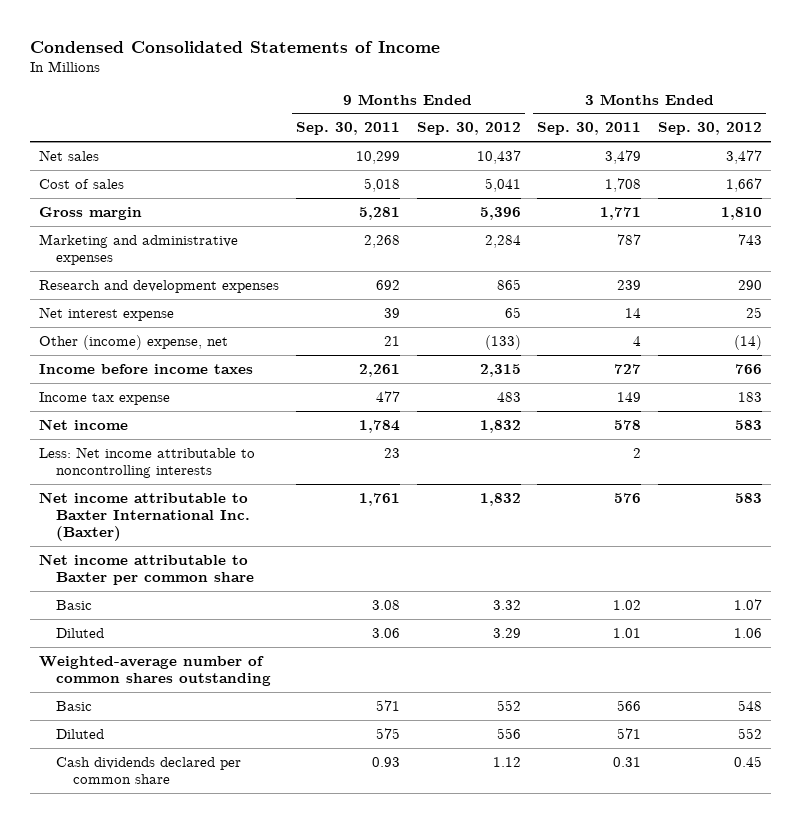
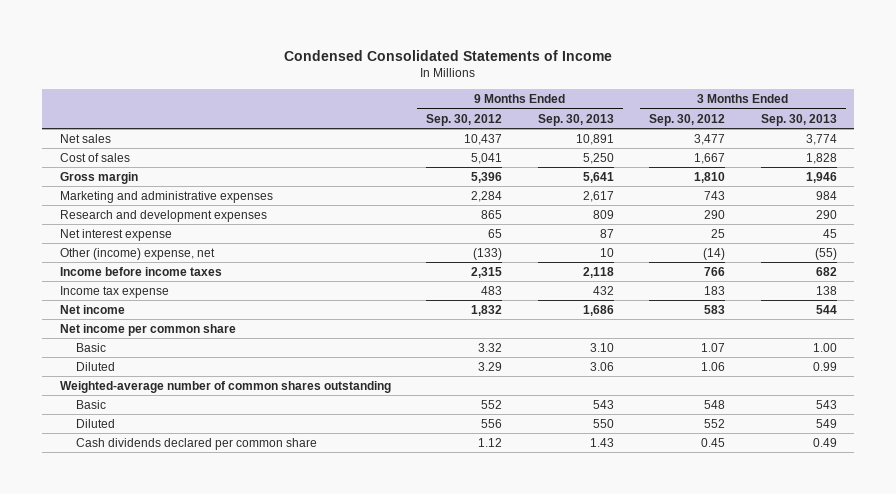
- | 9 Months Ended Sep. 30, 2011 | 9 Months Ended Sep. 30, 2012 | 3 Months Ended Sep. 30, 2011 | 3 Months Ended Sep. 30, 2012
+ | 9 Months Ended Sep. 30, 2012 | 9 Months Ended Sep. 30, 2013 | 3 Months Ended Sep. 30, 2012 | 3 Months Ended Sep. 30, 2013
- Less: Net income attributable to noncontrolling interests | 23 | | 2 |
- Net income attributable to Baxter International Inc. (Baxter) | 1,761 | 1,832 | 576 | 583
- Net income attributable to Baxter per common share
+ Net income per common share

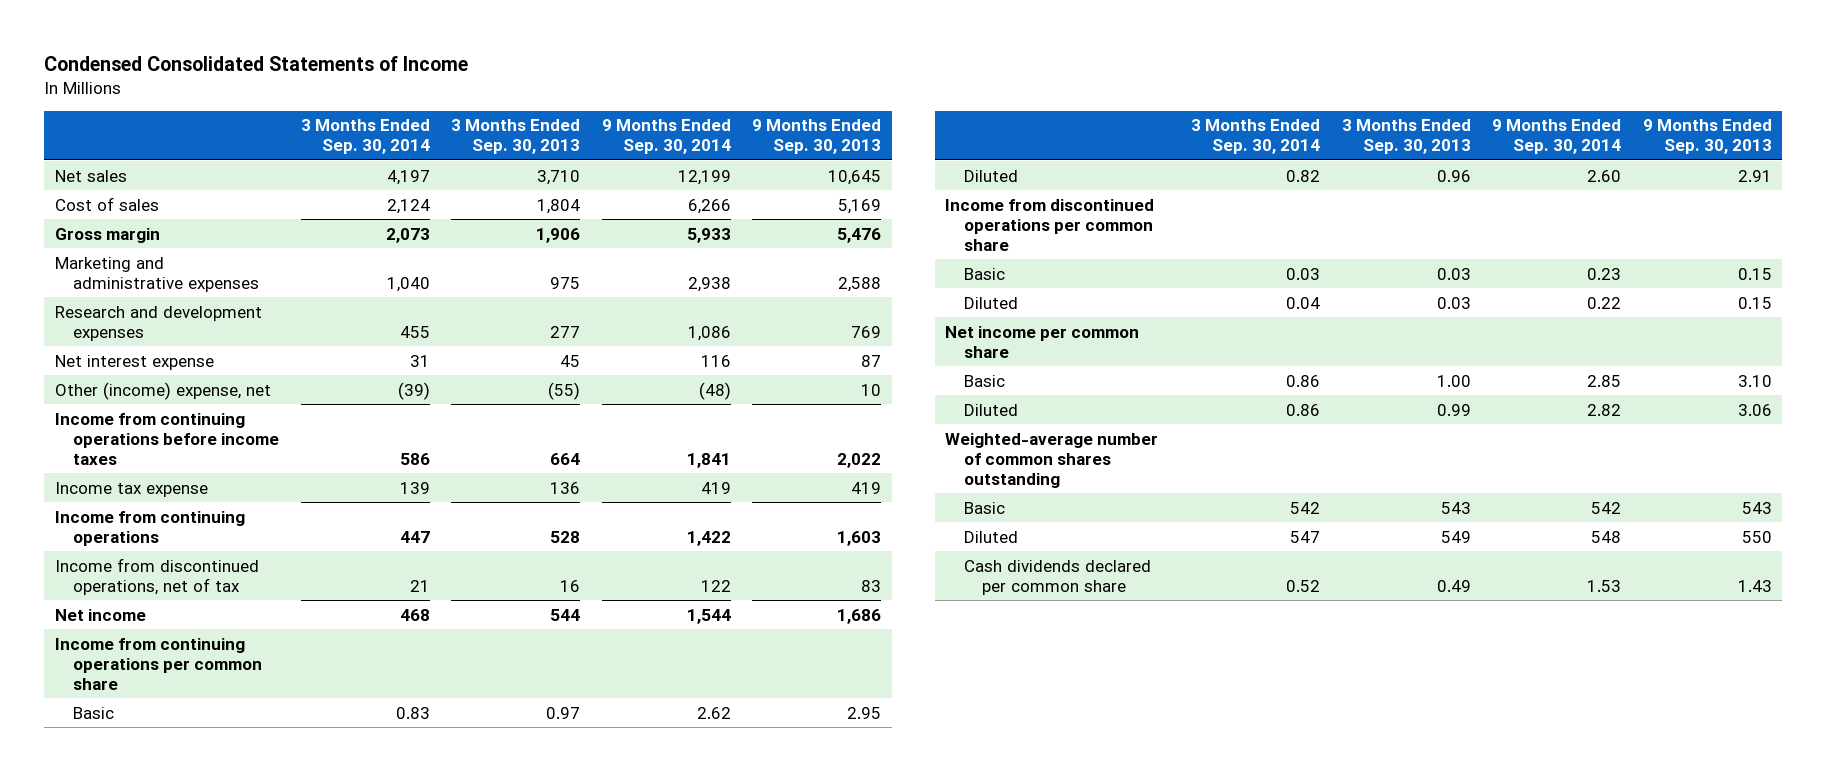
- | 9 Months Ended Sep. 30, 2012 | 9 Months Ended Sep. 30, 2013 | 3 Months Ended Sep. 30, 2012 | 3 Months Ended Sep. 30, 2013
+ | 3 Months Ended Sep. 30, 2014 | 3 Months Ended Sep. 30, 2013 | 9 Months Ended Sep. 30, 2014 | 9 Months Ended Sep. 30, 2013
- Net sales | 10,437 | 10,891 | 3,477 | 3,774
- Cost of sales | 5,041 | 5,250 | 1,667 | 1,828
- Gross margin | 5,396 | 5,641 | 1,810 | 1,946
- Marketing and administrative expenses | 2,284 | 2,617 | 743 | 984
- Research and development expenses | 865 | 809 | 290 | 290
+ Net sales | 4,197 | 3,710 | 12,199 | 10,645
+ Cost of sales | 2,124 | 1,804 | 6,266 | 5,169
+ Gross margin | 2,073 | 1,906 | 5,933 | 5,476
+ Marketing and administrative expenses | 1,040 | 975 | 2,938 | 2,588
+ Research and development expenses | 455 | 277 | 1,086 | 769
- Income before income taxes | 2,315 | 2,118 | 766 | 682
- Income tax expense | 483 | 432 | 183 | 138
+ Income from continuing operations before income taxes | 586 | 664 | 1,841 | 2,022
+ Income tax expense | 139 | 136 | 419 | 419
+ Income from continuing operations | 447 | 528 | 1,422 | 1,603
+ Income from discontinued operations, net of tax | 21 | 16 | 122 | 83
+ Income from continuing operations per common share
+ Basic | 0.83 | 0.97 | 2.62 | 2.95
+ Diluted | 0.82 | 0.96 | 2.60 | 2.91
+ Income from discontinued operations per common share
+ Basic | 0.03 | 0.03 | 0.23 | 0.15
+ Diluted | 0.04 | 0.03 | 0.22 | 0.15

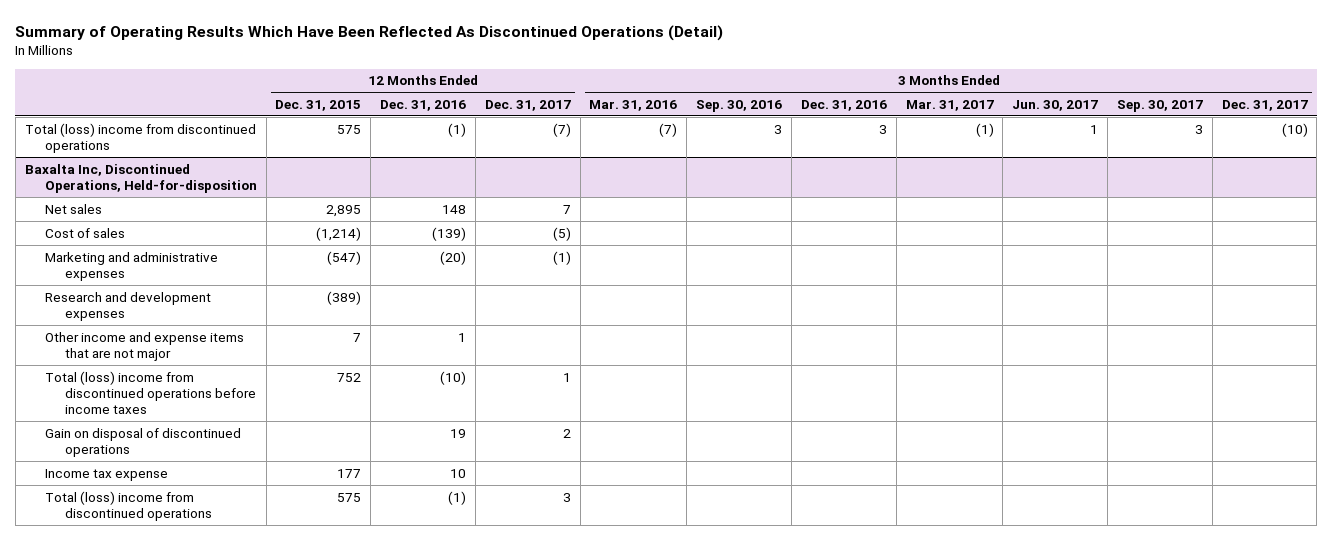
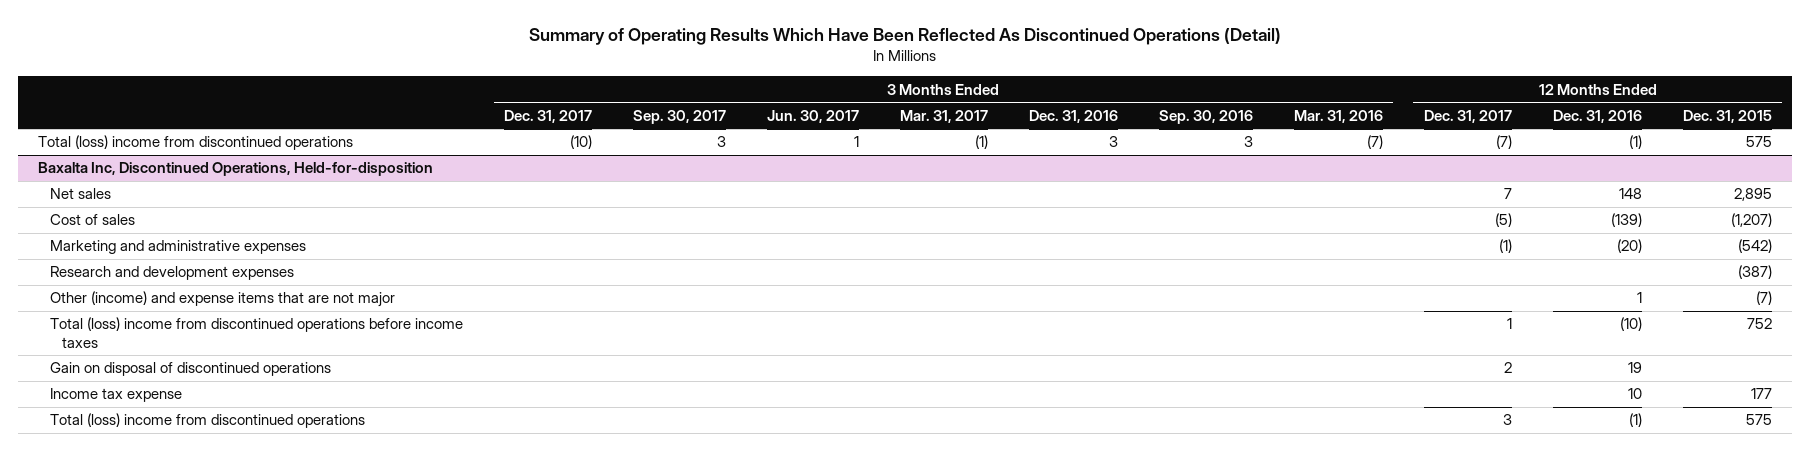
- | 12 Months Ended Dec. 31, 2015 | 12 Months Ended Dec. 31, 2016 | 12 Months Ended Dec. 31, 2017 | 3 Months Ended Mar. 31, 2016 | 3 Months Ended Sep. 30, 2016 | 3 Months Ended Dec. 31, 2016 | 3 Months Ended Mar. 31, 2017 | 3 Months Ended Jun. 30, 2017 | 3 Months Ended Sep. 30, 2017 | 3 Months Ended Dec. 31, 2017
+ | 3 Months Ended Dec. 31, 2017 | 3 Months Ended Sep. 30, 2017 | 3 Months Ended Jun. 30, 2017 | 3 Months Ended Mar. 31, 2017 | 3 Months Ended Dec. 31, 2016 | 3 Months Ended Sep. 30, 2016 | 3 Months Ended Mar. 31, 2016 | 12 Months Ended Dec. 31, 2017 | 12 Months Ended Dec. 31, 2016 | 12 Months Ended Dec. 31, 2015
@ Baxalta Inc, Discontinued Operations, Held-for-disposition
- Cost of sales | (1,214) | (139) | (5) | | | | | | |
- Marketing and administrative expenses | (547) | (20) | (1) | | | | | | |
- Research and development expenses | (389) | | | | | | | | |
- Other income and expense items that are not major | 7 | 1 | | | | | | | |
+ Cost of sales | | | | | | | | (5) | (139) | (1,207)
+ Marketing and administrative expenses | | | | | | | | (1) | (20) | (542)
+ Research and development expenses | | | | | | | | | | (387)
+ Other (income) and expense items that are not major | | | | | | | | | 1 | (7)

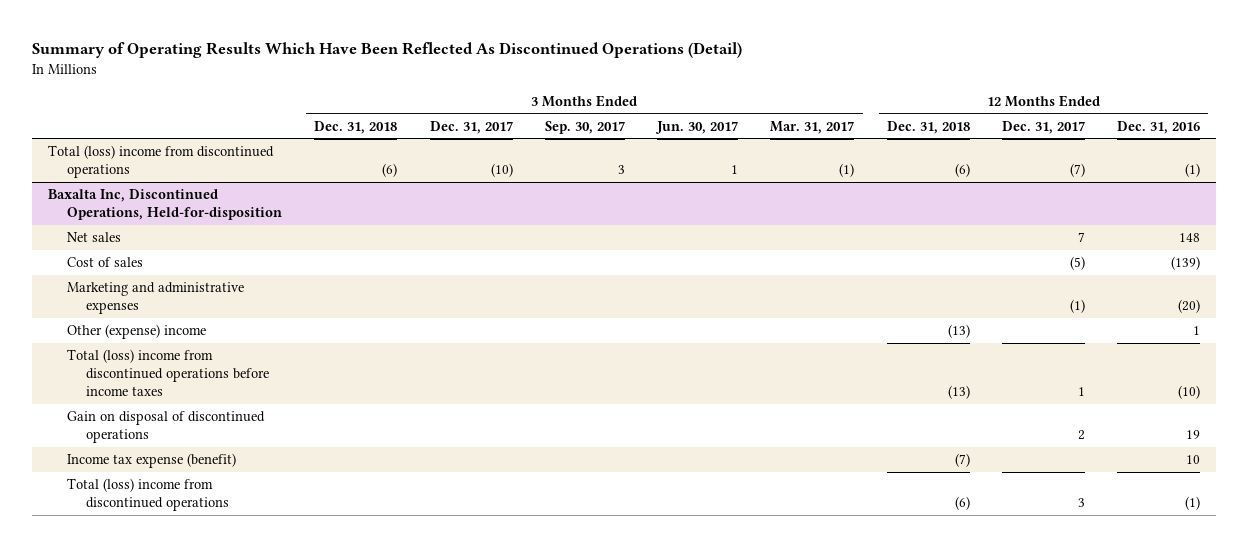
- | 3 Months Ended Dec. 31, 2017 | 3 Months Ended Sep. 30, 2017 | 3 Months Ended Jun. 30, 2017 | 3 Months Ended Mar. 31, 2017 | 3 Months Ended Dec. 31, 2016 | 3 Months Ended Sep. 30, 2016 | 3 Months Ended Mar. 31, 2016 | 12 Months Ended Dec. 31, 2017 | 12 Months Ended Dec. 31, 2016 | 12 Months Ended Dec. 31, 2015
+ | 3 Months Ended Dec. 31, 2018 | 3 Months Ended Dec. 31, 2017 | 3 Months Ended Sep. 30, 2017 | 3 Months Ended Jun. 30, 2017 | 3 Months Ended Mar. 31, 2017 | 12 Months Ended Dec. 31, 2018 | 12 Months Ended Dec. 31, 2017 | 12 Months Ended Dec. 31, 2016
@ Baxalta Inc, Discontinued Operations, Held-for-disposition
- Research and development expenses | | | | | | | | | | (387)
- Other (income) and expense items that are not major | | | | | | | | | 1 | (7)
+ Other (expense) income | | | | | | (13) | | 1
- Income tax expense | | | | | | | | | 10 | 177
+ Income tax expense (benefit) | | | | | | (7) | | 10

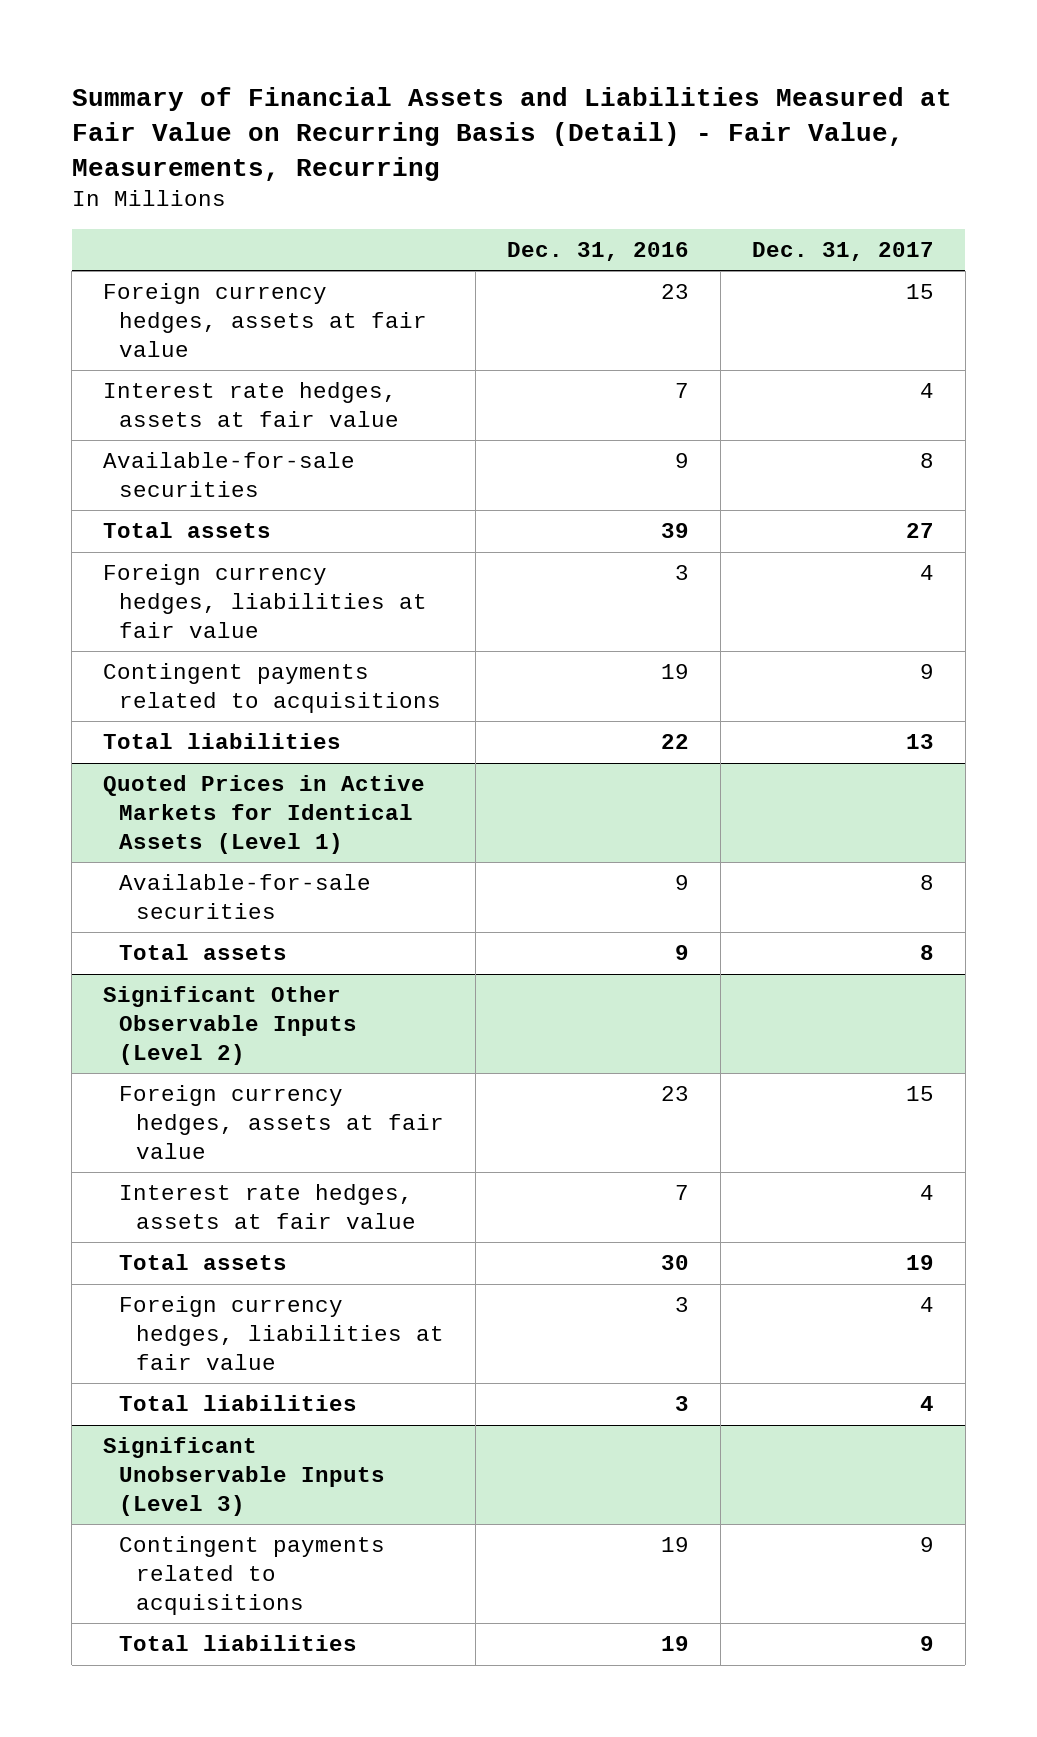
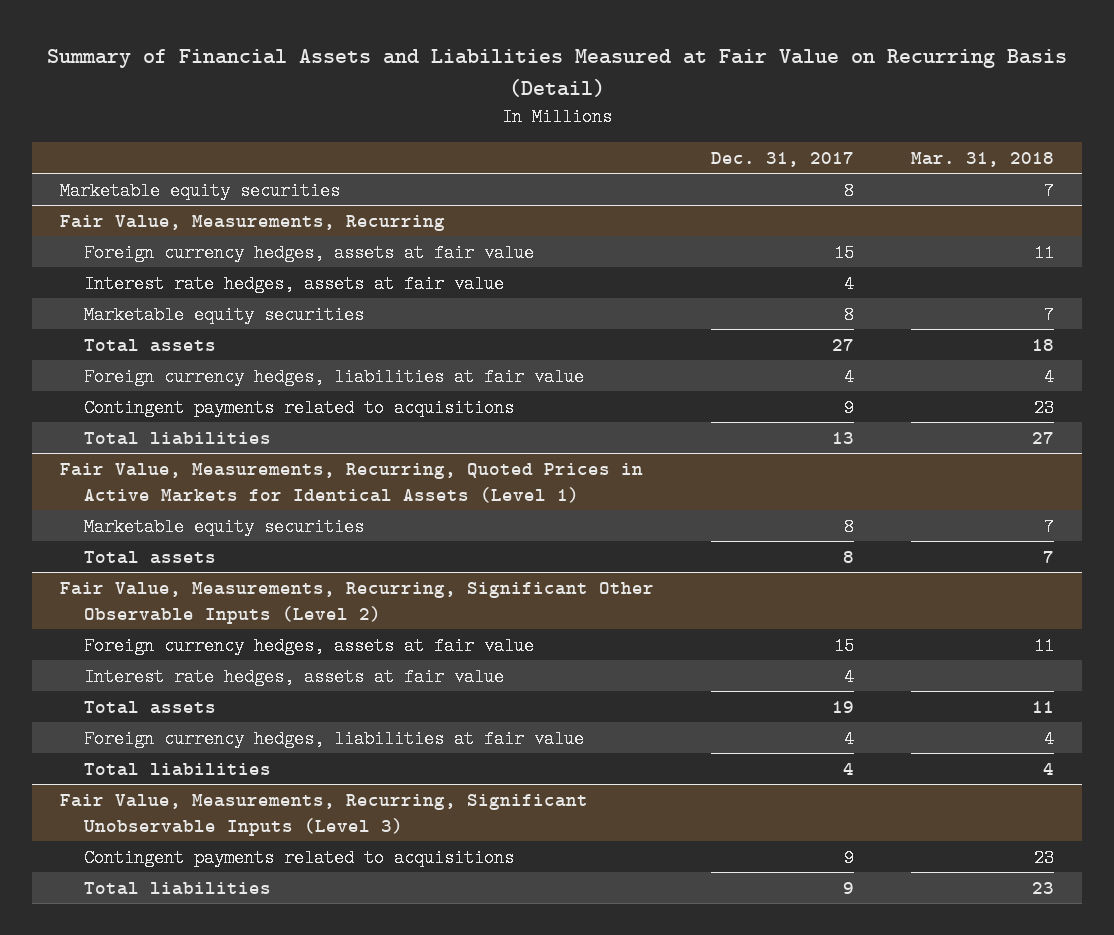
- Summary of Financial Assets and Liabilities Measured at Fair Value on Recurring Basis (Detail) - Fair Value, Measurements, Recurring
+ Summary of Financial Assets and Liabilities Measured at Fair Value on Recurring Basis (Detail)
- | Dec. 31, 2016 | Dec. 31, 2017
+ | Dec. 31, 2017 | Mar. 31, 2018
+ Marketable equity securities | 8 | 7
+ Fair Value, Measurements, Recurring
- Available-for-sale securities | 9 | 8
+ Marketable equity securities | 8 | 7
- Quoted Prices in Active Markets for Identical Assets (Level 1)
- Available-for-sale securities | 9 | 8
+ Fair Value, Measurements, Recurring, Quoted Prices in Active Markets for Identical Assets (Level 1)
+ Marketable equity securities | 8 | 7
- Significant Other Observable Inputs (Level 2)
+ Fair Value, Measurements, Recurring, Significant Other Observable Inputs (Level 2)
- Significant Unobservable Inputs (Level 3)
+ Fair Value, Measurements, Recurring, Significant Unobservable Inputs (Level 3)

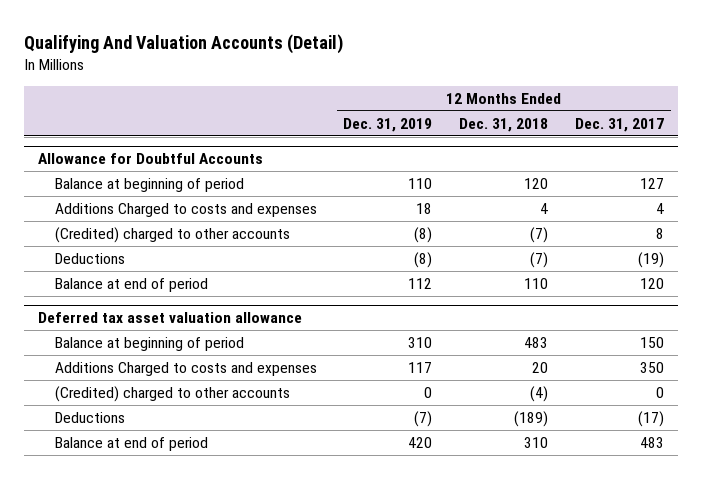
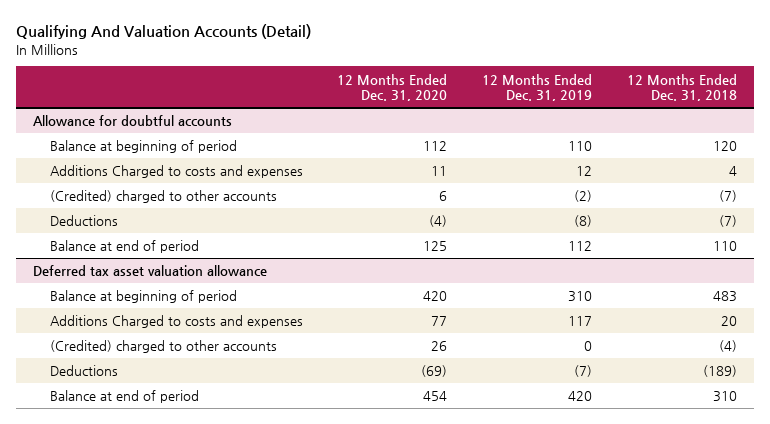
- | 12 Months Ended Dec. 31, 2019 | 12 Months Ended Dec. 31, 2018 | 12 Months Ended Dec. 31, 2017
+ | 12 Months Ended Dec. 31, 2020 | 12 Months Ended Dec. 31, 2019 | 12 Months Ended Dec. 31, 2018
- Allowance for Doubtful Accounts
+ Allowance for doubtful accounts
- Additions Charged to costs and expenses | 18 | 4 | 4
- (Credited) charged to other accounts | (8) | (7) | 8
+ Additions Charged to costs and expenses | 11 | 12 | 4
+ (Credited) charged to other accounts | 6 | (2) | (7)

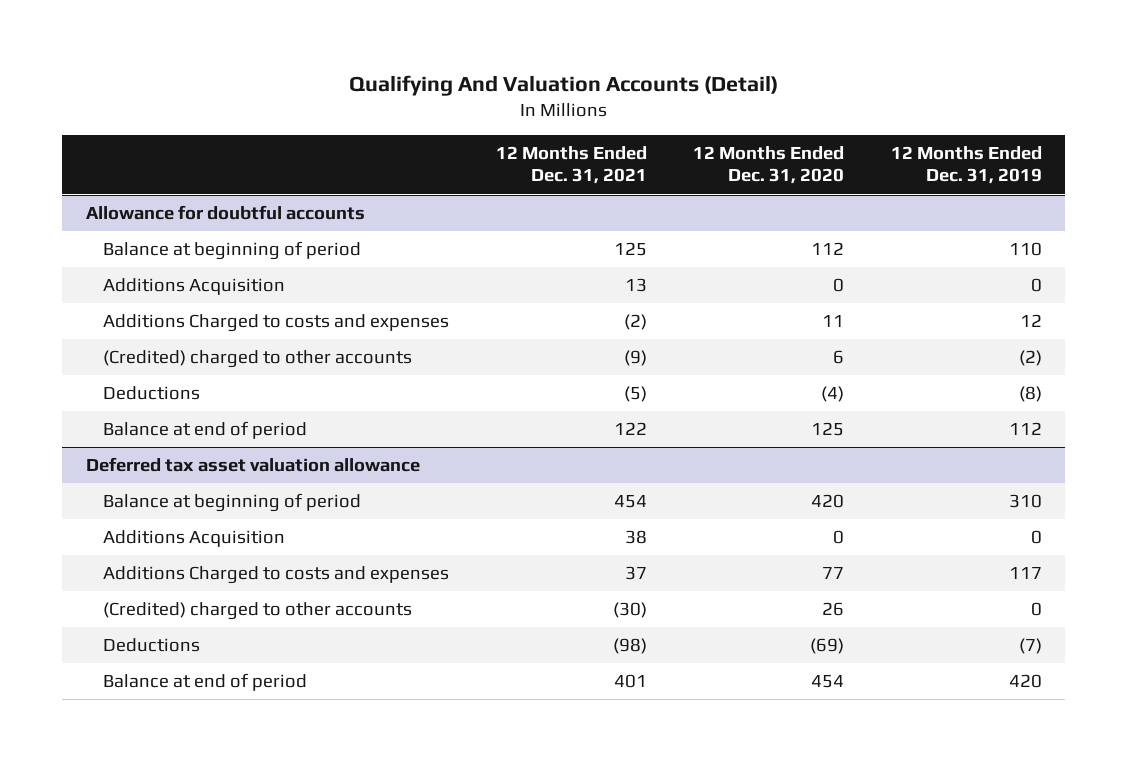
- | 12 Months Ended Dec. 31, 2020 | 12 Months Ended Dec. 31, 2019 | 12 Months Ended Dec. 31, 2018
+ | 12 Months Ended Dec. 31, 2021 | 12 Months Ended Dec. 31, 2020 | 12 Months Ended Dec. 31, 2019
@ Allowance for doubtful accounts
+ Additions Acquisition | 13 | 0 | 0
@ Deferred tax asset valuation allowance
+ Additions Acquisition | 38 | 0 | 0

